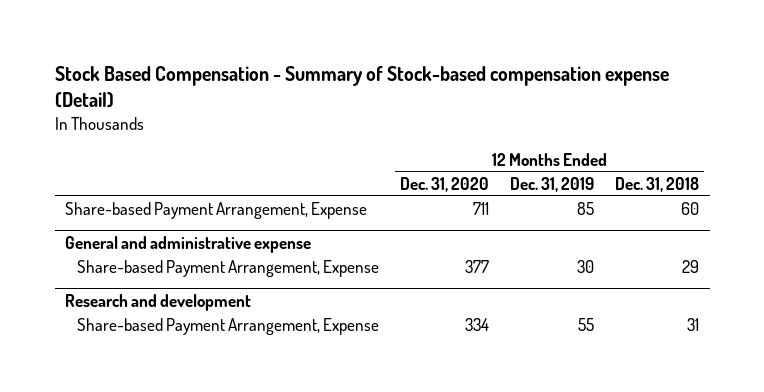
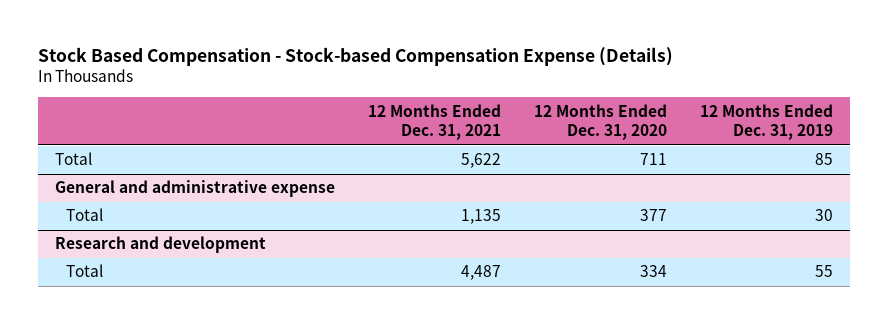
- Stock Based Compensation - Summary of Stock-based compensation expense (Detail)
+ Stock Based Compensation - Stock-based Compensation Expense (Details)
- | 12 Months Ended Dec. 31, 2020 | 12 Months Ended Dec. 31, 2019 | 12 Months Ended Dec. 31, 2018
+ | 12 Months Ended Dec. 31, 2021 | 12 Months Ended Dec. 31, 2020 | 12 Months Ended Dec. 31, 2019
- Share-based Payment Arrangement, Expense | 711 | 85 | 60
+ Total | 5,622 | 711 | 85
@ General and administrative expense
- Share-based Payment Arrangement, Expense | 377 | 30 | 29
+ Total | 1,135 | 377 | 30
@ Research and development
- Share-based Payment Arrangement, Expense | 334 | 55 | 31
+ Total | 4,487 | 334 | 55

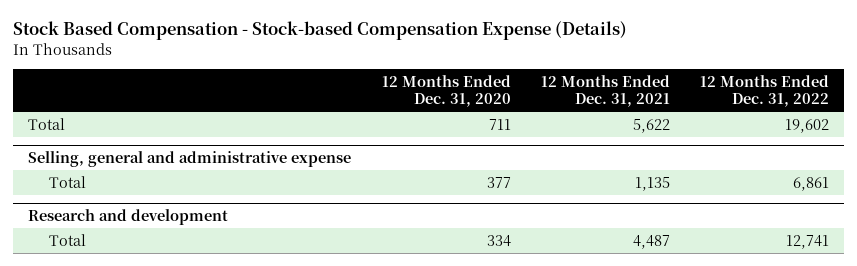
- | 12 Months Ended Dec. 31, 2021 | 12 Months Ended Dec. 31, 2020 | 12 Months Ended Dec. 31, 2019
+ | 12 Months Ended Dec. 31, 2020 | 12 Months Ended Dec. 31, 2021 | 12 Months Ended Dec. 31, 2022
- General and administrative expense
+ Selling, general and administrative expense

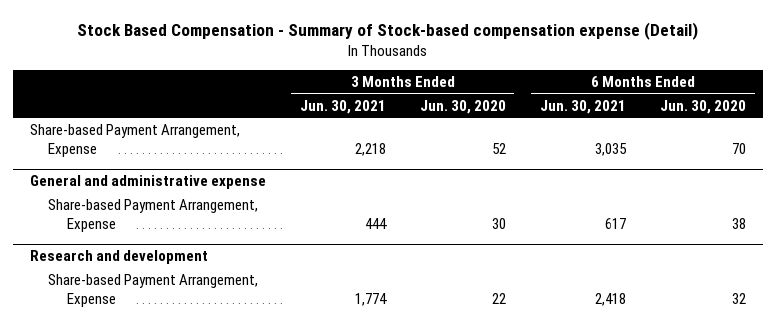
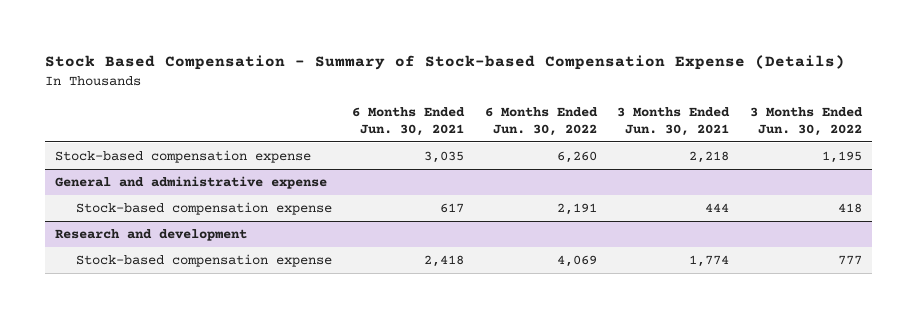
- Stock Based Compensation - Summary of Stock-based compensation expense (Detail)
+ Stock Based Compensation - Summary of Stock-based Compensation Expense (Details)
- | 3 Months Ended Jun. 30, 2021 | 3 Months Ended Jun. 30, 2020 | 6 Months Ended Jun. 30, 2021 | 6 Months Ended Jun. 30, 2020
+ | 6 Months Ended Jun. 30, 2021 | 6 Months Ended Jun. 30, 2022 | 3 Months Ended Jun. 30, 2021 | 3 Months Ended Jun. 30, 2022
- Share-based Payment Arrangement, Expense | 2,218 | 52 | 3,035 | 70
+ Stock-based compensation expense | 3,035 | 6,260 | 2,218 | 1,195
@ General and administrative expense
- Share-based Payment Arrangement, Expense | 444 | 30 | 617 | 38
+ Stock-based compensation expense | 617 | 2,191 | 444 | 418
@ Research and development
- Share-based Payment Arrangement, Expense | 1,774 | 22 | 2,418 | 32
+ Stock-based compensation expense | 2,418 | 4,069 | 1,774 | 777

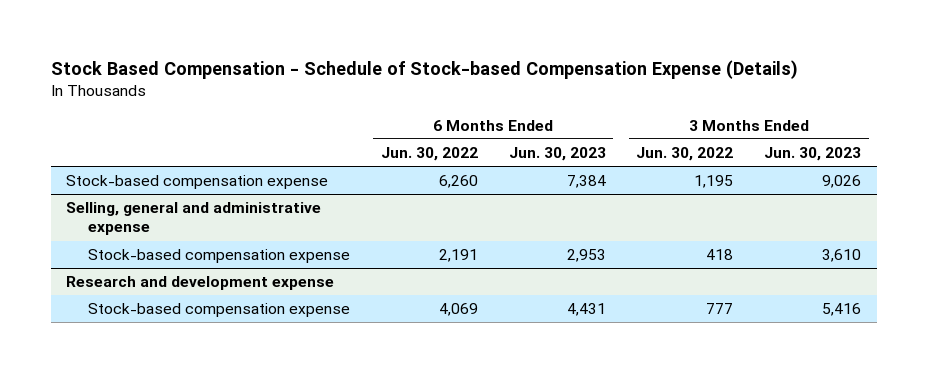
- Stock Based Compensation - Summary of Stock-based Compensation Expense (Details)
+ Stock Based Compensation - Schedule of Stock-based Compensation Expense (Details)
- | 6 Months Ended Jun. 30, 2021 | 6 Months Ended Jun. 30, 2022 | 3 Months Ended Jun. 30, 2021 | 3 Months Ended Jun. 30, 2022
+ | 6 Months Ended Jun. 30, 2022 | 6 Months Ended Jun. 30, 2023 | 3 Months Ended Jun. 30, 2022 | 3 Months Ended Jun. 30, 2023
- General and administrative expense
+ Selling, general and administrative expense
- Research and development
+ Research and development expense

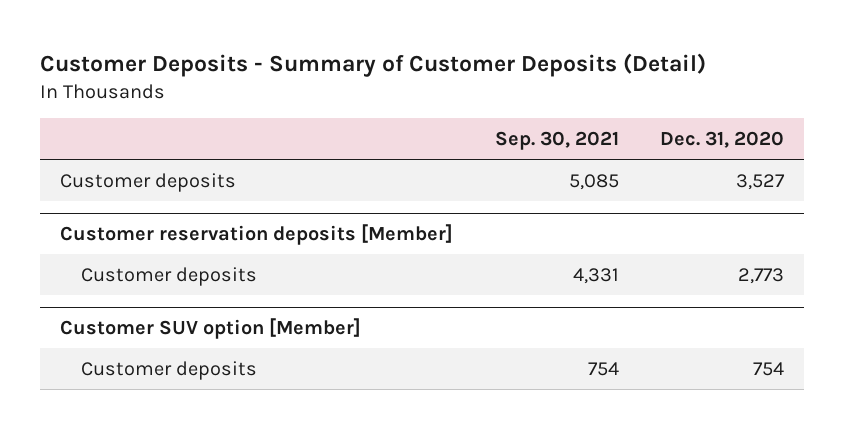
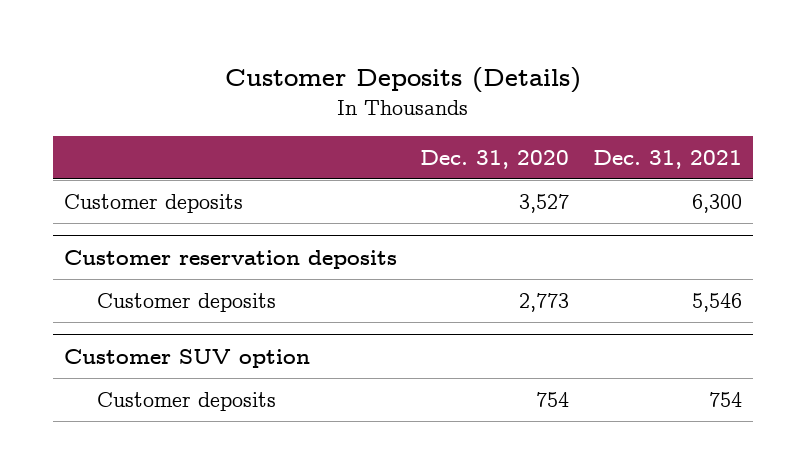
- Customer Deposits - Summary of Customer Deposits (Detail)
+ Customer Deposits (Details)
- | Sep. 30, 2021 | Dec. 31, 2020
+ | Dec. 31, 2020 | Dec. 31, 2021
- Customer reservation deposits [Member]
+ Customer reservation deposits
- Customer SUV option [Member]
+ Customer SUV option

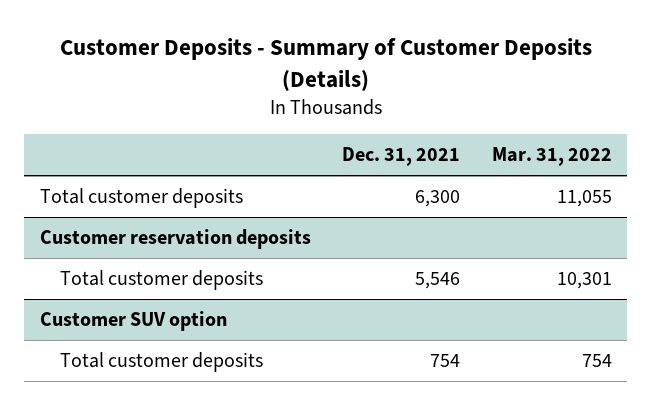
- Customer Deposits (Details)
+ Customer Deposits - Summary of Customer Deposits (Details)
- | Dec. 31, 2020 | Dec. 31, 2021
+ | Dec. 31, 2021 | Mar. 31, 2022
- Customer deposits | 3,527 | 6,300
+ Total customer deposits | 6,300 | 11,055
@ Customer reservation deposits
- Customer deposits | 2,773 | 5,546
+ Total customer deposits | 5,546 | 10,301
@ Customer SUV option
- Customer deposits | 754 | 754
+ Total customer deposits | 754 | 754

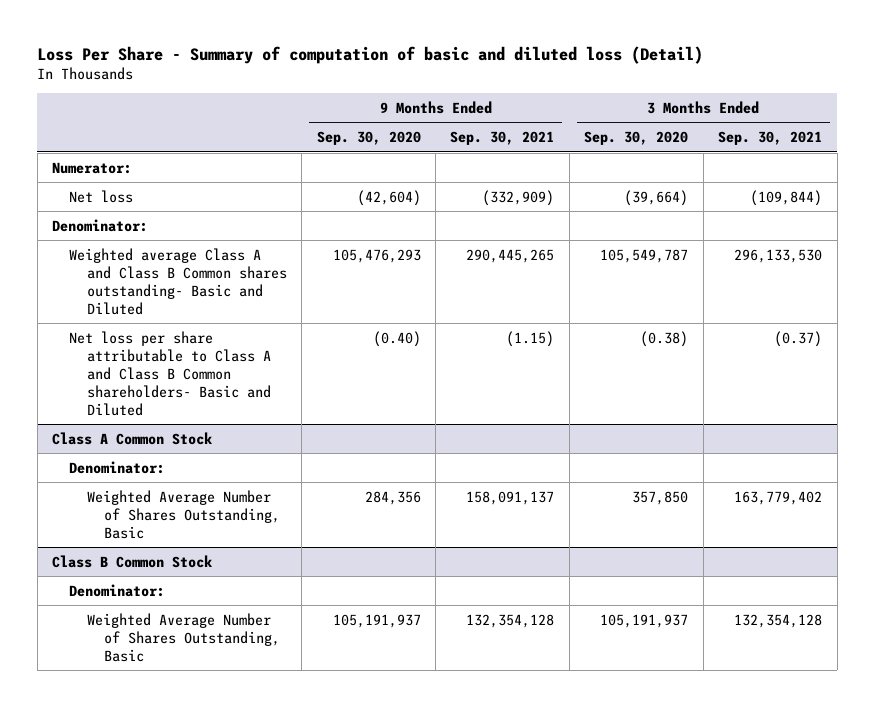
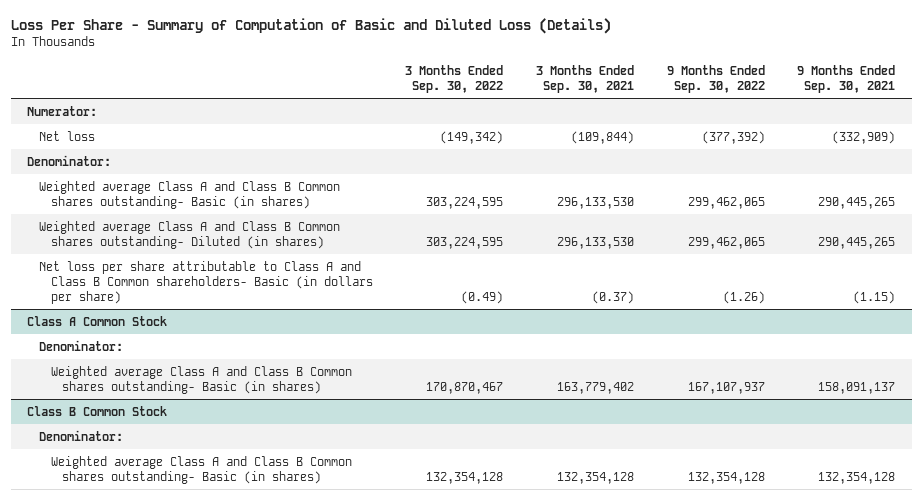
- Loss Per Share - Summary of computation of basic and diluted loss (Detail)
+ Loss Per Share - Summary of Computation of Basic and Diluted Loss (Details)
- | 9 Months Ended Sep. 30, 2020 | 9 Months Ended Sep. 30, 2021 | 3 Months Ended Sep. 30, 2020 | 3 Months Ended Sep. 30, 2021
+ | 3 Months Ended Sep. 30, 2022 | 3 Months Ended Sep. 30, 2021 | 9 Months Ended Sep. 30, 2022 | 9 Months Ended Sep. 30, 2021
- Weighted average Class A and Class B Common shares outstanding- Basic and Diluted | 105,476,293 | 290,445,265 | 105,549,787 | 296,133,530
- Net loss per share attributable to Class A and Class B Common shareholders- Basic and Diluted | (0.40) | (1.15) | (0.38) | (0.37)
+ Weighted average Class A and Class B Common shares outstanding- Basic (in shares) | 303,224,595 | 296,133,530 | 299,462,065 | 290,445,265
+ Weighted average Class A and Class B Common shares outstanding- Diluted (in shares) | 303,224,595 | 296,133,530 | 299,462,065 | 290,445,265
+ Net loss per share attributable to Class A and Class B Common shareholders- Basic (in dollars per share) | (0.49) | (0.37) | (1.26) | (1.15)
@ Class A Common Stock
- Weighted Average Number of Shares Outstanding, Basic | 284,356 | 158,091,137 | 357,850 | 163,779,402
+ Weighted average Class A and Class B Common shares outstanding- Basic (in shares) | 170,870,467 | 163,779,402 | 167,107,937 | 158,091,137
@ Class B Common Stock
- Weighted Average Number of Shares Outstanding, Basic | 105,191,937 | 132,354,128 | 105,191,937 | 132,354,128
+ Weighted average Class A and Class B Common shares outstanding- Basic (in shares) | 132,354,128 | 132,354,128 | 132,354,128 | 132,354,128

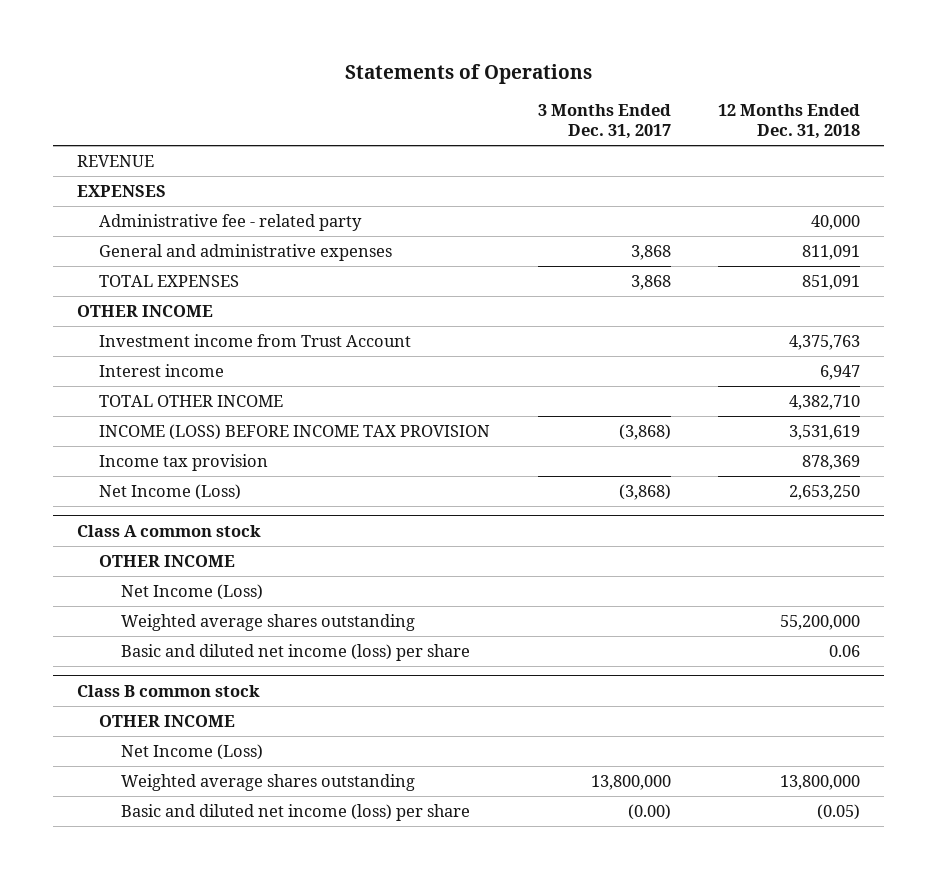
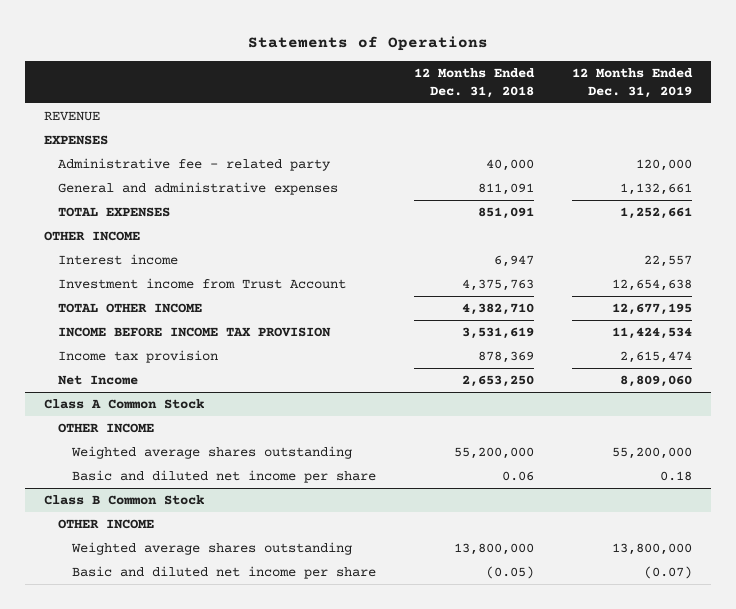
- | 3 Months Ended Dec. 31, 2017 | 12 Months Ended Dec. 31, 2018
+ | 12 Months Ended Dec. 31, 2018 | 12 Months Ended Dec. 31, 2019
moved down: Investment income from Trust Account | 4,375,763 | 12,654,638
- INCOME (LOSS) BEFORE INCOME TAX PROVISION | (3,868) | 3,531,619
+ INCOME BEFORE INCOME TAX PROVISION | 3,531,619 | 11,424,534
- Net Income (Loss) | (3,868) | 2,653,250
- Class A common stock
+ Net Income | 2,653,250 | 8,809,060
+ Class A Common Stock
- Net Income (Loss)
- Basic and diluted net income (loss) per share | | 0.06
- Class B common stock
+ Basic and diluted net income per share | 0.06 | 0.18
+ Class B Common Stock
- Net Income (Loss)
- Basic and diluted net income (loss) per share | (0.00) | (0.05)
+ Basic and diluted net income per share | (0.05) | (0.07)

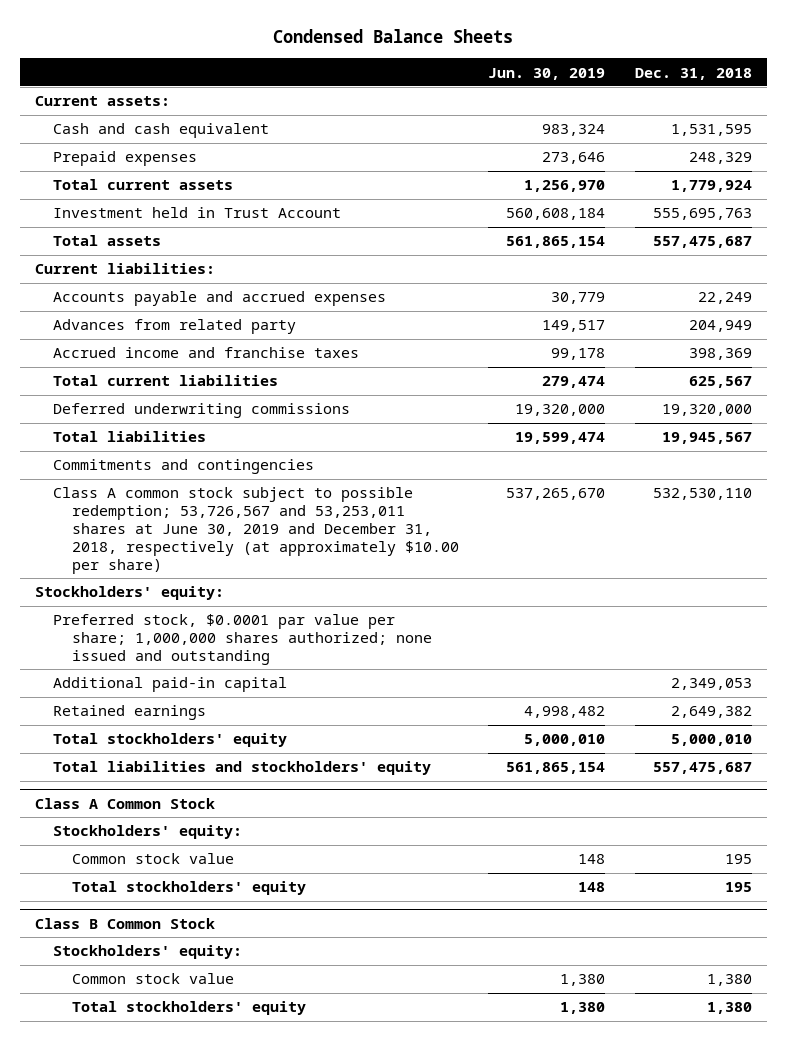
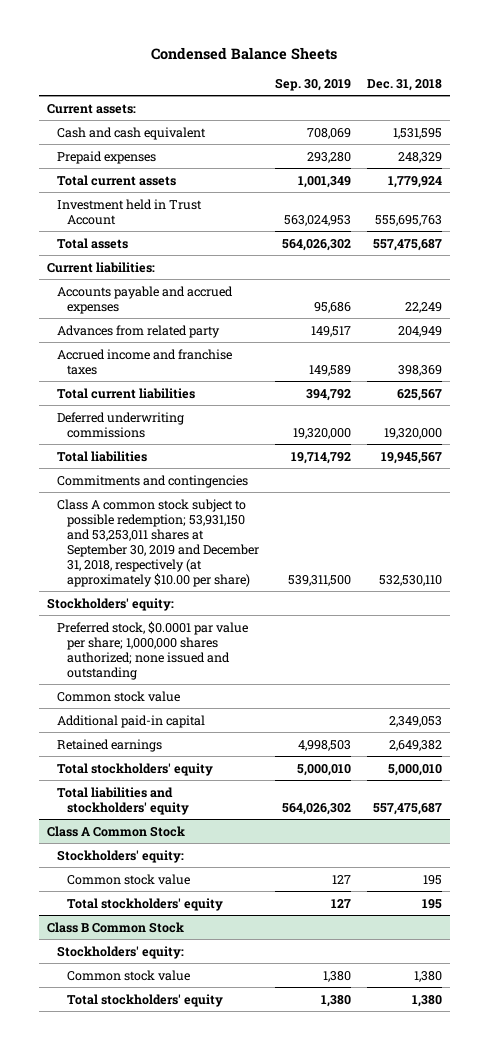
- | Jun. 30, 2019 | Dec. 31, 2018
+ | Sep. 30, 2019 | Dec. 31, 2018
- Class A common stock subject to possible redemption; 53,726,567 and 53,253,011 shares at June 30, 2019 and December 31, 2018, respectively (at approximately $10.00 per share) | 537,265,670 | 532,530,110
+ Class A common stock subject to possible redemption; 53,931,150 and 53,253,011 shares at September 30, 2019 and December 31, 2018, respectively (at approximately $10.00 per share) | 539,311,500 | 532,530,110
+ Common stock value

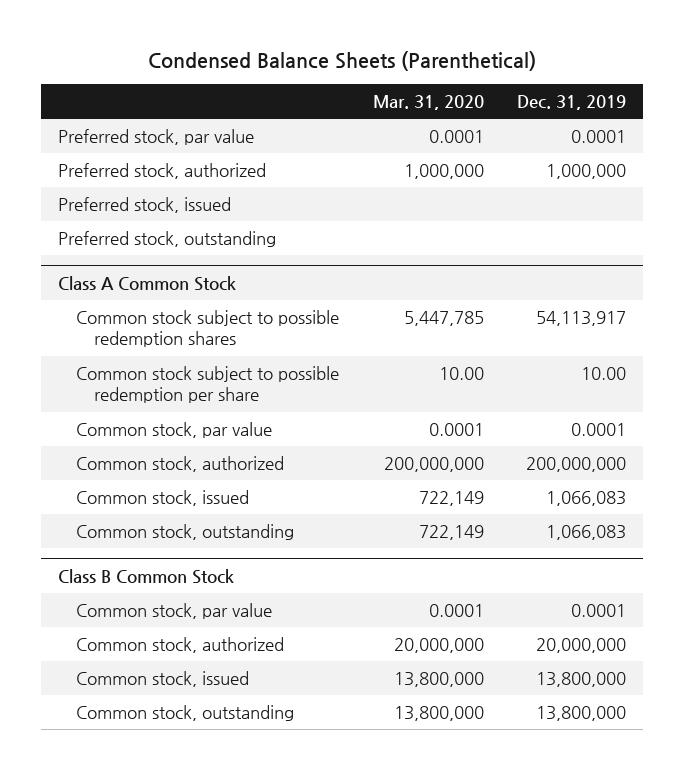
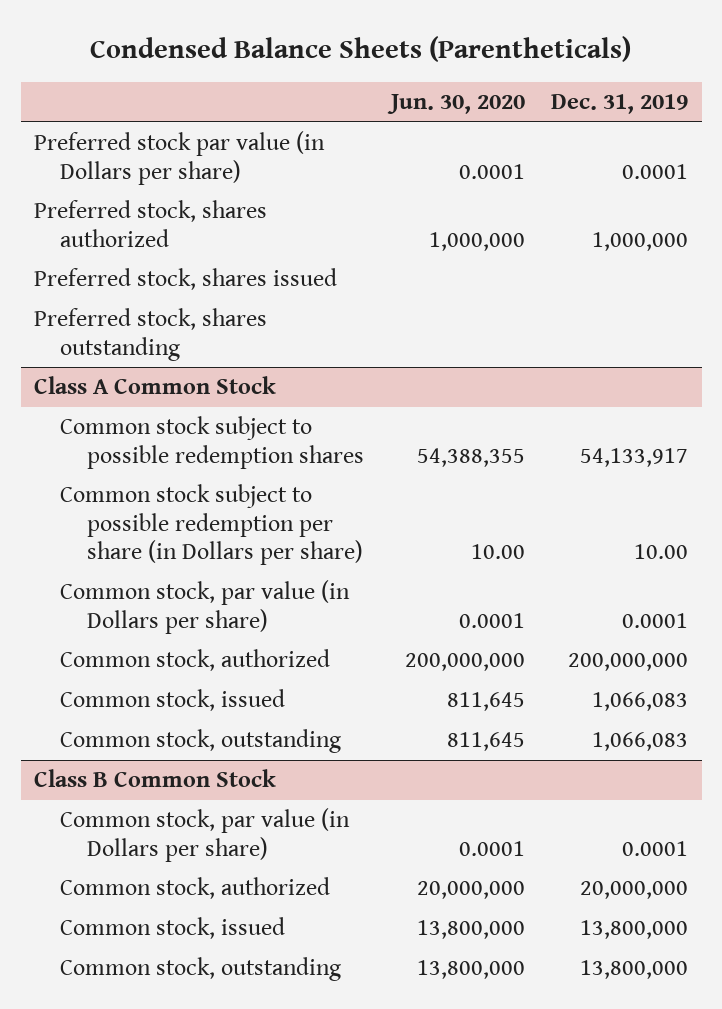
- Condensed Balance Sheets (Parenthetical)
+ Condensed Balance Sheets (Parentheticals)
- | Mar. 31, 2020 | Dec. 31, 2019
+ | Jun. 30, 2020 | Dec. 31, 2019
- Preferred stock, par value | 0.0001 | 0.0001
- Preferred stock, authorized | 1,000,000 | 1,000,000
- Preferred stock, issued
- Preferred stock, outstanding
+ Preferred stock par value (in Dollars per share) | 0.0001 | 0.0001
+ Preferred stock, shares authorized | 1,000,000 | 1,000,000
+ Preferred stock, shares issued
+ Preferred stock, shares outstanding
@ Class A Common Stock
- Common stock subject to possible redemption shares | 5,447,785 | 54,113,917
- Common stock subject to possible redemption per share | 10.00 | 10.00
- Common stock, par value | 0.0001 | 0.0001
+ Common stock subject to possible redemption shares | 54,388,355 | 54,133,917
+ Common stock subject to possible redemption per share (in Dollars per share) | 10.00 | 10.00
+ Common stock, par value (in Dollars per share) | 0.0001 | 0.0001
@ Class B Common Stock
- Common stock, par value | 0.0001 | 0.0001
+ Common stock, par value (in Dollars per share) | 0.0001 | 0.0001

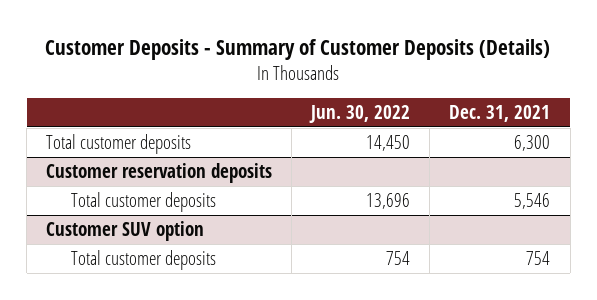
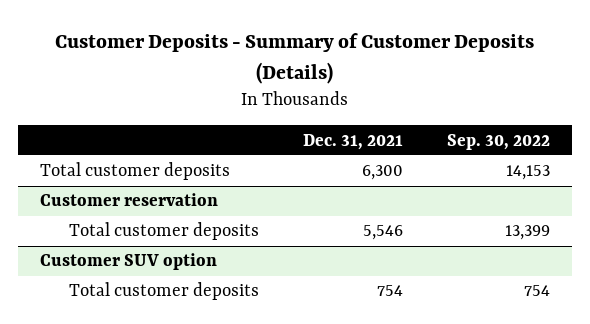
- | Jun. 30, 2022 | Dec. 31, 2021
+ | Dec. 31, 2021 | Sep. 30, 2022
- Customer reservation deposits
+ Customer reservation

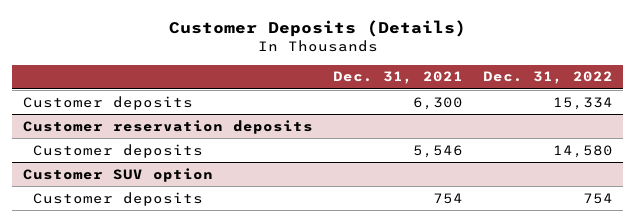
- Customer Deposits - Summary of Customer Deposits (Details)
+ Customer Deposits (Details)
- | Dec. 31, 2021 | Sep. 30, 2022
+ | Dec. 31, 2021 | Dec. 31, 2022
- Total customer deposits | 6,300 | 14,153
- Customer reservation
- Total customer deposits | 5,546 | 13,399
+ Customer deposits | 6,300 | 15,334
+ Customer reservation deposits
+ Customer deposits | 5,546 | 14,580
@ Customer SUV option
- Total customer deposits | 754 | 754
+ Customer deposits | 754 | 754

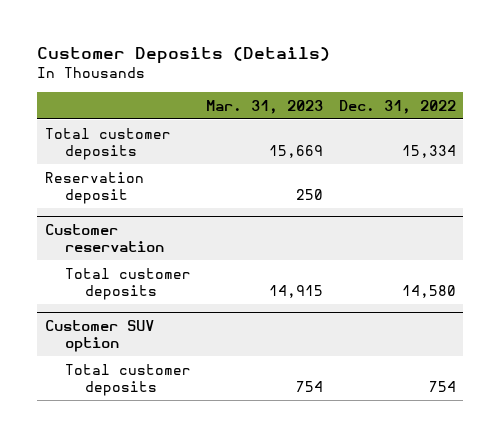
- | Dec. 31, 2021 | Dec. 31, 2022
+ | Mar. 31, 2023 | Dec. 31, 2022
- Customer deposits | 6,300 | 15,334
- Customer reservation deposits
- Customer deposits | 5,546 | 14,580
+ Total customer deposits | 15,669 | 15,334
+ Reservation deposit | 250 |
+ Customer reservation
+ Total customer deposits | 14,915 | 14,580
@ Customer SUV option
- Customer deposits | 754 | 754
+ Total customer deposits | 754 | 754

